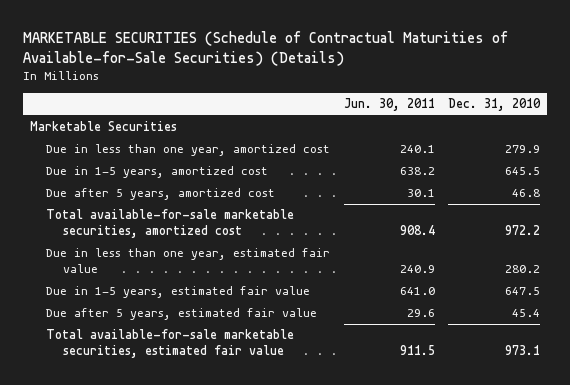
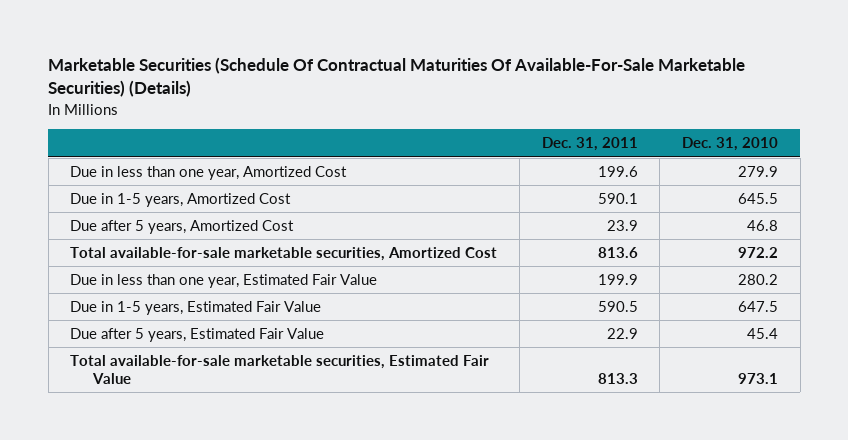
- MARKETABLE SECURITIES (Schedule of Contractual Maturities of Available-for-Sale Securities) (Details)
+ Marketable Securities (Schedule Of Contractual Maturities Of Available-For-Sale Marketable Securities) (Details)
- | Jun. 30, 2011 | Dec. 31, 2010
+ | Dec. 31, 2011 | Dec. 31, 2010
- Marketable Securities
- Due in less than one year, amortized cost | 240.1 | 279.9
- Due in 1-5 years, amortized cost | 638.2 | 645.5
- Due after 5 years, amortized cost | 30.1 | 46.8
- Total available-for-sale marketable securities, amortized cost | 908.4 | 972.2
- Due in less than one year, estimated fair value | 240.9 | 280.2
- Due in 1-5 years, estimated fair value | 641.0 | 647.5
- Due after 5 years, estimated fair value | 29.6 | 45.4
- Total available-for-sale marketable securities, estimated fair value | 911.5 | 973.1
+ Due in less than one year, Amortized Cost | 199.6 | 279.9
+ Due in 1-5 years, Amortized Cost | 590.1 | 645.5
+ Due after 5 years, Amortized Cost | 23.9 | 46.8
+ Total available-for-sale marketable securities, Amortized Cost | 813.6 | 972.2
+ Due in less than one year, Estimated Fair Value | 199.9 | 280.2
+ Due in 1-5 years, Estimated Fair Value | 590.5 | 647.5
+ Due after 5 years, Estimated Fair Value | 22.9 | 45.4
+ Total available-for-sale marketable securities, Estimated Fair Value | 813.3 | 973.1

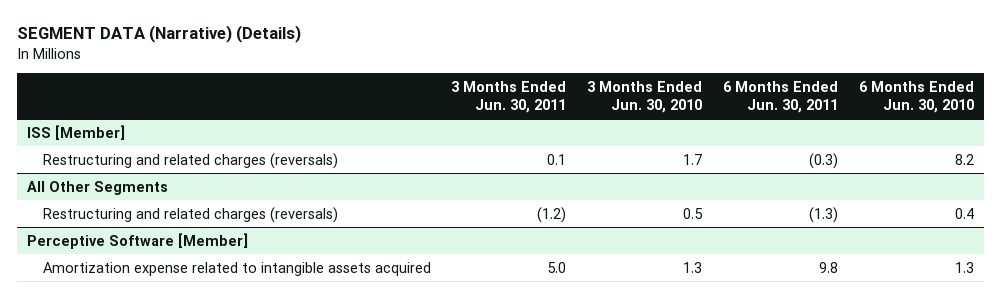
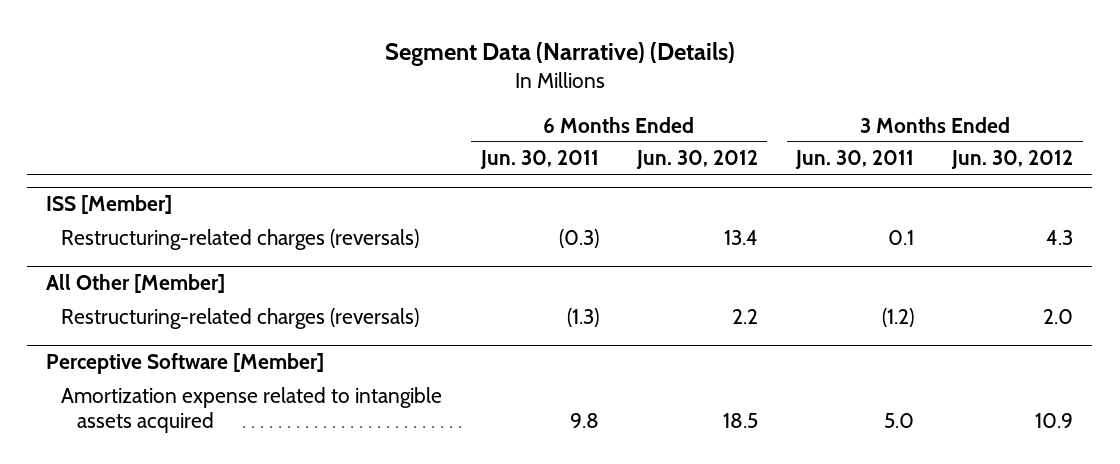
- SEGMENT DATA (Narrative) (Details)
+ Segment Data (Narrative) (Details)
- | 3 Months Ended Jun. 30, 2011 | 3 Months Ended Jun. 30, 2010 | 6 Months Ended Jun. 30, 2011 | 6 Months Ended Jun. 30, 2010
+ | 6 Months Ended Jun. 30, 2011 | 6 Months Ended Jun. 30, 2012 | 3 Months Ended Jun. 30, 2011 | 3 Months Ended Jun. 30, 2012
@ ISS [Member]
- Restructuring and related charges (reversals) | 0.1 | 1.7 | (0.3) | 8.2
- All Other Segments
- Restructuring and related charges (reversals) | (1.2) | 0.5 | (1.3) | 0.4
@ ISS [Member]
+ Restructuring-related charges (reversals) | (0.3) | 13.4 | 0.1 | 4.3
+ All Other [Member]
+ Restructuring-related charges (reversals) | (1.3) | 2.2 | (1.2) | 2.0

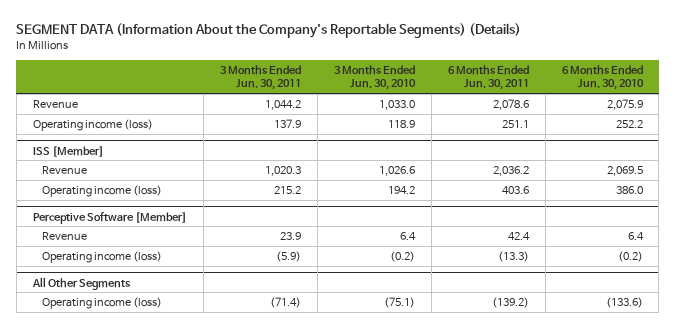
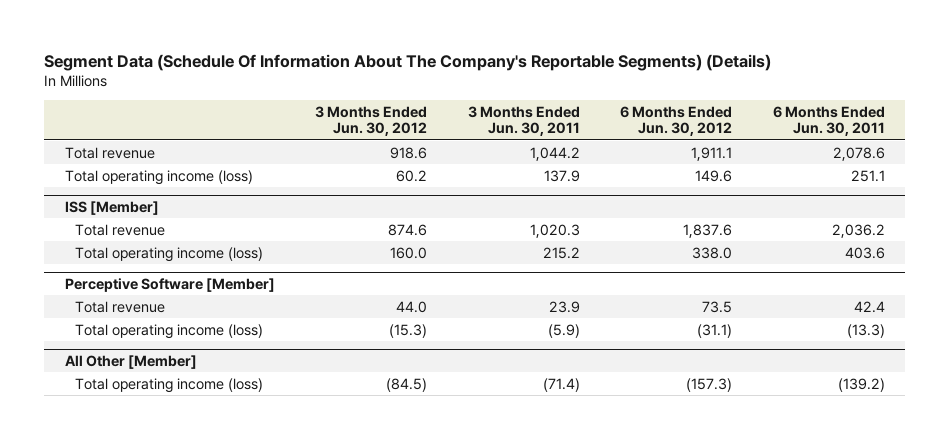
- SEGMENT DATA (Information About the Company's Reportable Segments) (Details)
+ Segment Data (Schedule Of Information About The Company's Reportable Segments) (Details)
- | 3 Months Ended Jun. 30, 2011 | 3 Months Ended Jun. 30, 2010 | 6 Months Ended Jun. 30, 2011 | 6 Months Ended Jun. 30, 2010
+ | 3 Months Ended Jun. 30, 2012 | 3 Months Ended Jun. 30, 2011 | 6 Months Ended Jun. 30, 2012 | 6 Months Ended Jun. 30, 2011
- Revenue | 1,044.2 | 1,033.0 | 2,078.6 | 2,075.9
- Operating income (loss) | 137.9 | 118.9 | 251.1 | 252.2
+ Total revenue | 918.6 | 1,044.2 | 1,911.1 | 2,078.6
+ Total operating income (loss) | 60.2 | 137.9 | 149.6 | 251.1
@ ISS [Member]
- Revenue | 1,020.3 | 1,026.6 | 2,036.2 | 2,069.5
- Operating income (loss) | 215.2 | 194.2 | 403.6 | 386.0
+ Total revenue | 874.6 | 1,020.3 | 1,837.6 | 2,036.2
+ Total operating income (loss) | 160.0 | 215.2 | 338.0 | 403.6
@ Perceptive Software [Member]
- Revenue | 23.9 | 6.4 | 42.4 | 6.4
- Operating income (loss) | (5.9) | (0.2) | (13.3) | (0.2)
- All Other Segments
- Operating income (loss) | (71.4) | (75.1) | (139.2) | (133.6)
@ Perceptive Software [Member]
+ Total revenue | 44.0 | 23.9 | 73.5 | 42.4
+ Total operating income (loss) | (15.3) | (5.9) | (31.1) | (13.3)
+ All Other [Member]
+ Total operating income (loss) | (84.5) | (71.4) | (157.3) | (139.2)

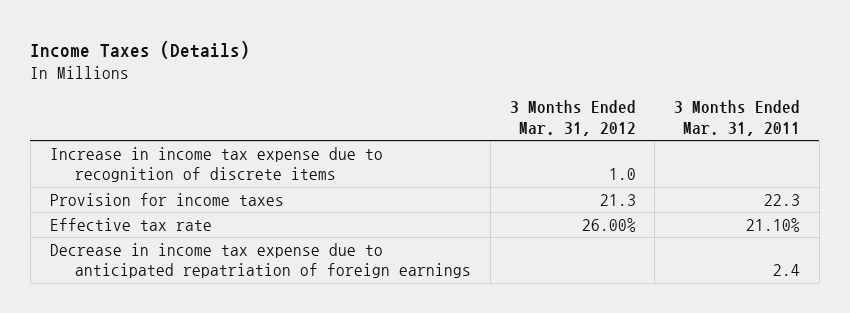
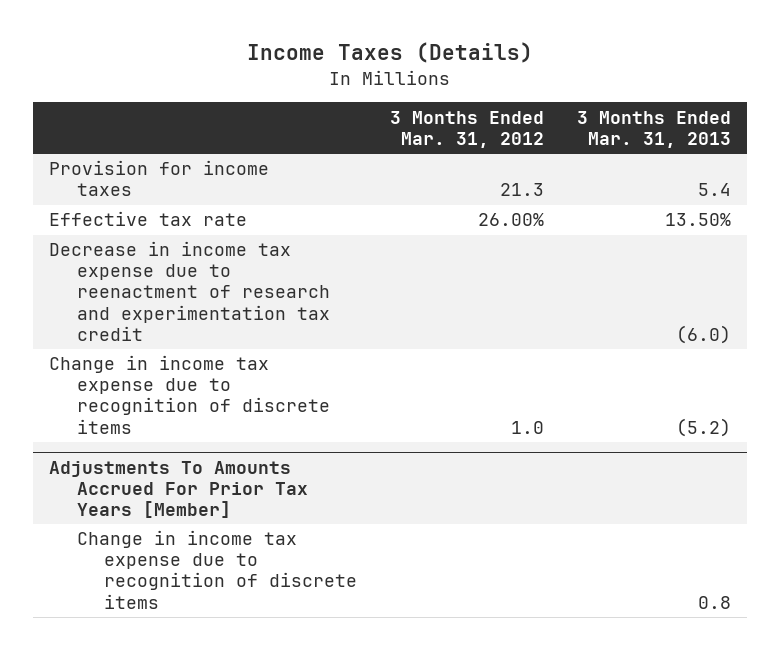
- | 3 Months Ended Mar. 31, 2012 | 3 Months Ended Mar. 31, 2011
+ | 3 Months Ended Mar. 31, 2012 | 3 Months Ended Mar. 31, 2013
- Increase in income tax expense due to recognition of discrete items | 1.0 |
- Decrease in income tax expense due to anticipated repatriation of foreign earnings | | 2.4
+ Decrease in income tax expense due to reenactment of research and experimentation tax credit | | (6.0)
+ Change in income tax expense due to recognition of discrete items | 1.0 | (5.2)
+ Adjustments To Amounts Accrued For Prior Tax Years [Member]
+ Change in income tax expense due to recognition of discrete items | | 0.8

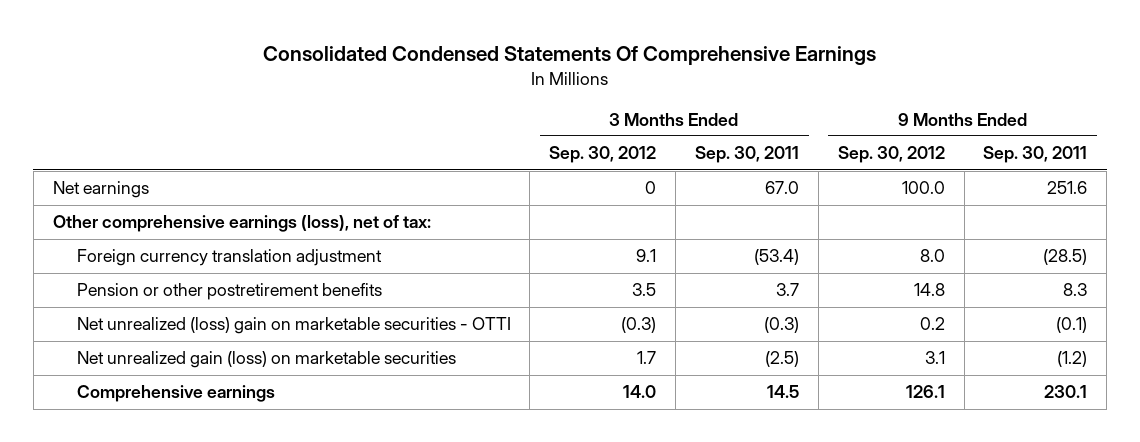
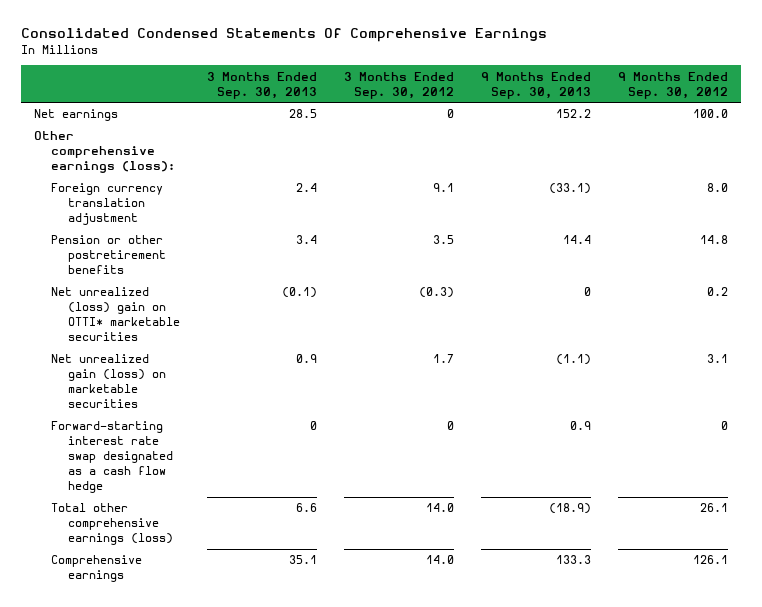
- | 3 Months Ended Sep. 30, 2012 | 3 Months Ended Sep. 30, 2011 | 9 Months Ended Sep. 30, 2012 | 9 Months Ended Sep. 30, 2011
+ | 3 Months Ended Sep. 30, 2013 | 3 Months Ended Sep. 30, 2012 | 9 Months Ended Sep. 30, 2013 | 9 Months Ended Sep. 30, 2012
- Other comprehensive earnings (loss), net of tax:
+ Other comprehensive earnings (loss):
- Net unrealized (loss) gain on marketable securities - OTTI | (0.3) | (0.3) | 0.2 | (0.1)
+ Net unrealized (loss) gain on OTTI* marketable securities | (0.1) | (0.3) | 0 | 0.2
+ Forward-starting interest rate swap designated as a cash flow hedge | 0 | 0 | 0.9 | 0
+ Total other comprehensive earnings (loss) | 6.6 | 14.0 | (18.9) | 26.1

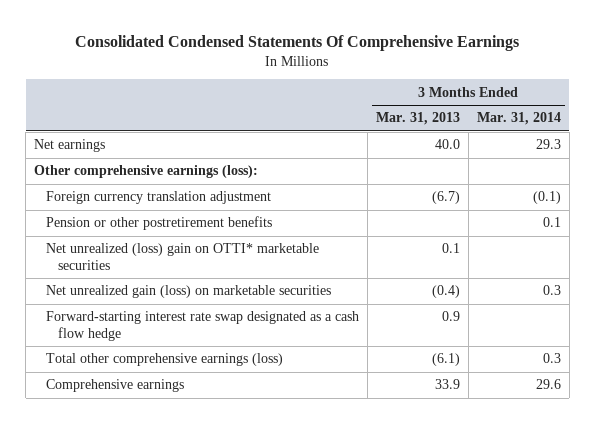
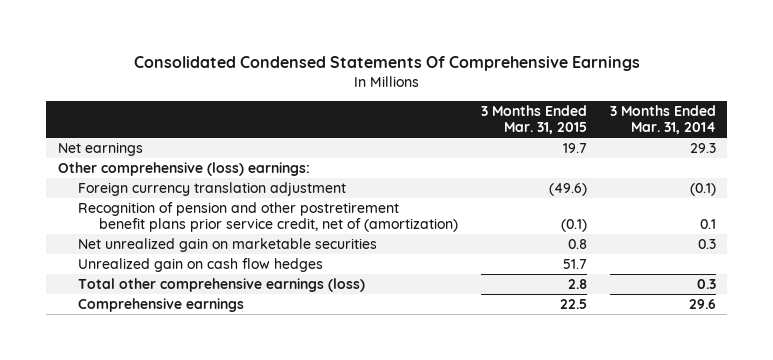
- | 3 Months Ended Mar. 31, 2013 | 3 Months Ended Mar. 31, 2014
+ | 3 Months Ended Mar. 31, 2015 | 3 Months Ended Mar. 31, 2014
- Other comprehensive earnings (loss):
+ Other comprehensive (loss) earnings:
- Pension or other postretirement benefits | | 0.1
- Net unrealized (loss) gain on OTTI* marketable securities | 0.1 |
- Net unrealized gain (loss) on marketable securities | (0.4) | 0.3
- Forward-starting interest rate swap designated as a cash flow hedge | 0.9 |
+ Recognition of pension and other postretirement benefit plans prior service credit, net of (amortization) | (0.1) | 0.1
+ Net unrealized gain on marketable securities | 0.8 | 0.3
+ Unrealized gain on cash flow hedges | 51.7 |

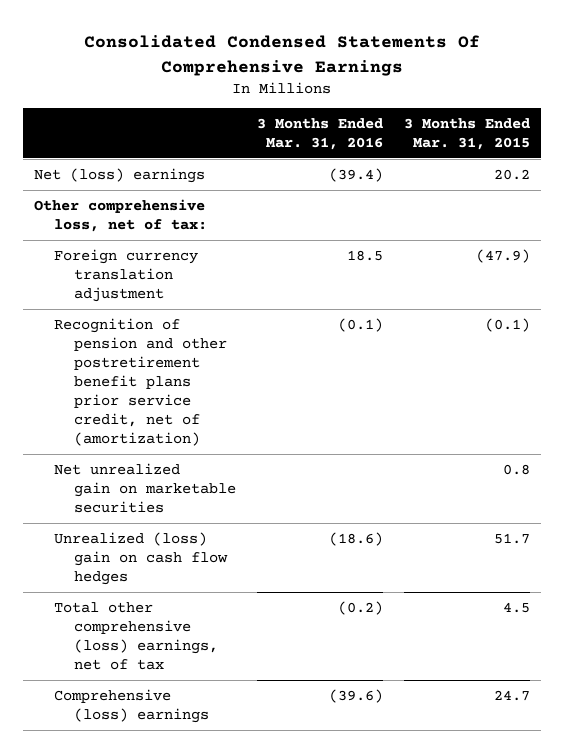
- | 3 Months Ended Mar. 31, 2015 | 3 Months Ended Mar. 31, 2014
+ | 3 Months Ended Mar. 31, 2016 | 3 Months Ended Mar. 31, 2015
- Net earnings | 19.7 | 29.3
- Other comprehensive (loss) earnings:
- Foreign currency translation adjustment | (49.6) | (0.1)
+ Net (loss) earnings | (39.4) | 20.2
+ Other comprehensive loss, net of tax:
+ Foreign currency translation adjustment | 18.5 | (47.9)
- Unrealized gain on cash flow hedges | 51.7 |
- Total other comprehensive earnings (loss) | 2.8 | 0.3
- Comprehensive earnings | 22.5 | 29.6
+ Unrealized (loss) gain on cash flow hedges | (18.6) | 51.7
+ Total other comprehensive (loss) earnings, net of tax | (0.2) | 4.5
+ Comprehensive (loss) earnings | (39.6) | 24.7

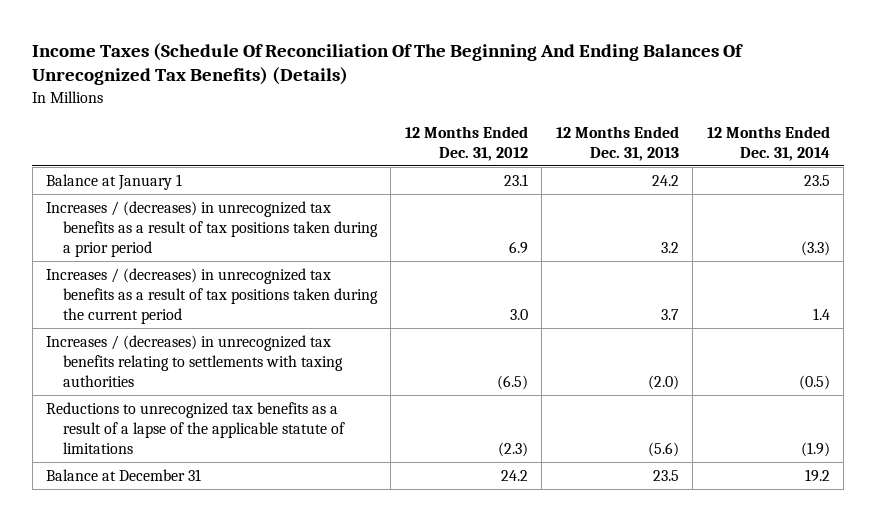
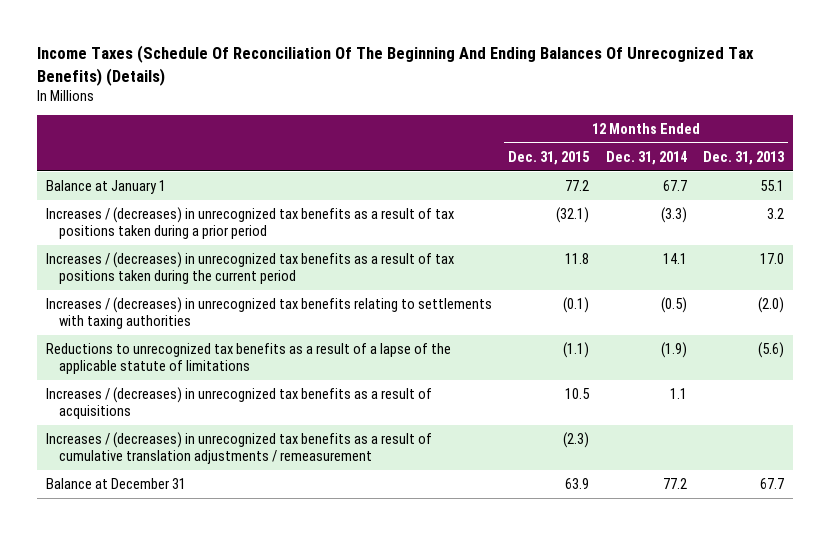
- | 12 Months Ended Dec. 31, 2012 | 12 Months Ended Dec. 31, 2013 | 12 Months Ended Dec. 31, 2014
+ | 12 Months Ended Dec. 31, 2015 | 12 Months Ended Dec. 31, 2014 | 12 Months Ended Dec. 31, 2013
- Balance at January 1 | 23.1 | 24.2 | 23.5
+ Balance at January 1 | 77.2 | 67.7 | 55.1
- Increases / (decreases) in unrecognized tax benefits as a result of tax positions taken during the current period | 3.0 | 3.7 | 1.4
+ Increases / (decreases) in unrecognized tax benefits as a result of tax positions taken during the current period | 11.8 | 14.1 | 17.0
- Balance at December 31 | 24.2 | 23.5 | 19.2
+ Increases / (decreases) in unrecognized tax benefits as a result of acquisitions | 10.5 | 1.1 |
+ Increases / (decreases) in unrecognized tax benefits as a result of cumulative translation adjustments / remeasurement | (2.3) | |
+ Balance at December 31 | 63.9 | 77.2 | 67.7

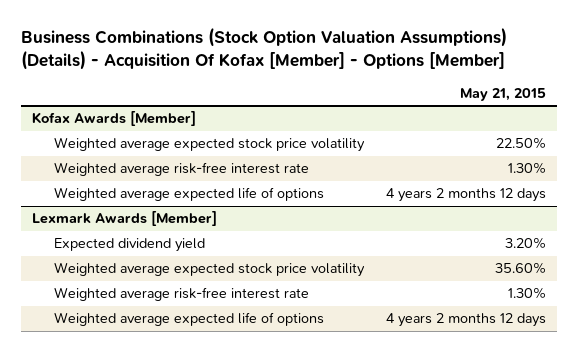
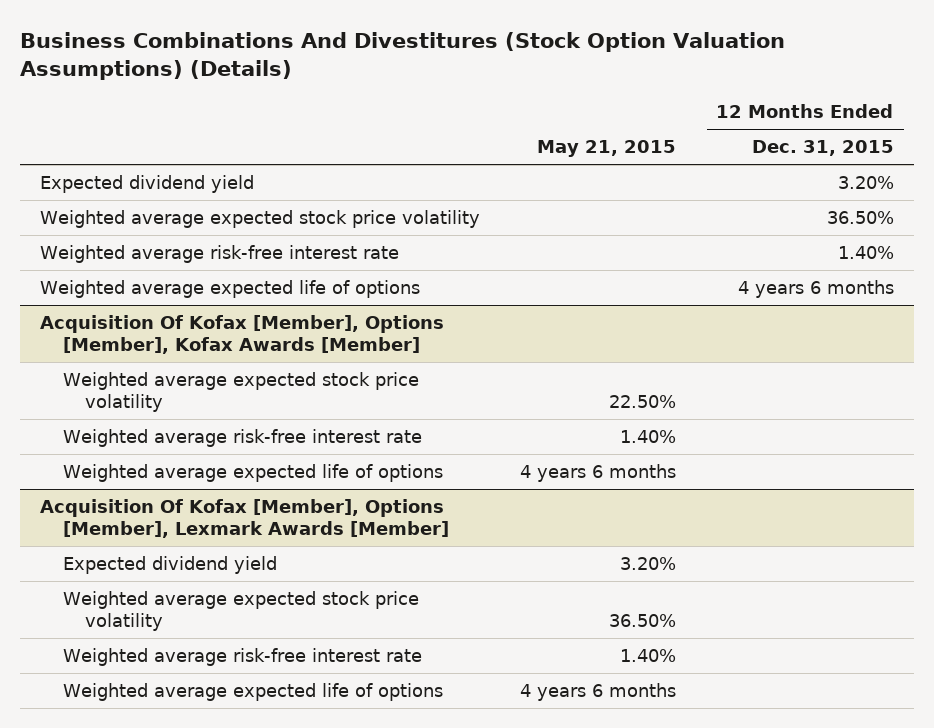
- Business Combinations (Stock Option Valuation Assumptions) (Details) - Acquisition Of Kofax [Member] - Options [Member]
+ Business Combinations And Divestitures (Stock Option Valuation Assumptions) (Details)
- | May 21, 2015
+ | May 21, 2015 | 12 Months Ended Dec. 31, 2015
- Kofax Awards [Member]
+ Expected dividend yield | | 3.20%
+ Weighted average expected stock price volatility | | 36.50%
+ Weighted average risk-free interest rate | | 1.40%
+ Weighted average expected life of options | | 4 years 6 months
+ Acquisition Of Kofax [Member], Options [Member], Kofax Awards [Member]
- Weighted average risk-free interest rate | 1.30%
- Weighted average expected life of options | 4 years 2 months 12 days
- Lexmark Awards [Member]
+ Weighted average risk-free interest rate | 1.40% |
+ Weighted average expected life of options | 4 years 6 months |
+ Acquisition Of Kofax [Member], Options [Member], Lexmark Awards [Member]
- Weighted average expected stock price volatility | 35.60%
- Weighted average risk-free interest rate | 1.30%
- Weighted average expected life of options | 4 years 2 months 12 days
+ Weighted average expected stock price volatility | 36.50% |
+ Weighted average risk-free interest rate | 1.40% |
+ Weighted average expected life of options | 4 years 6 months |

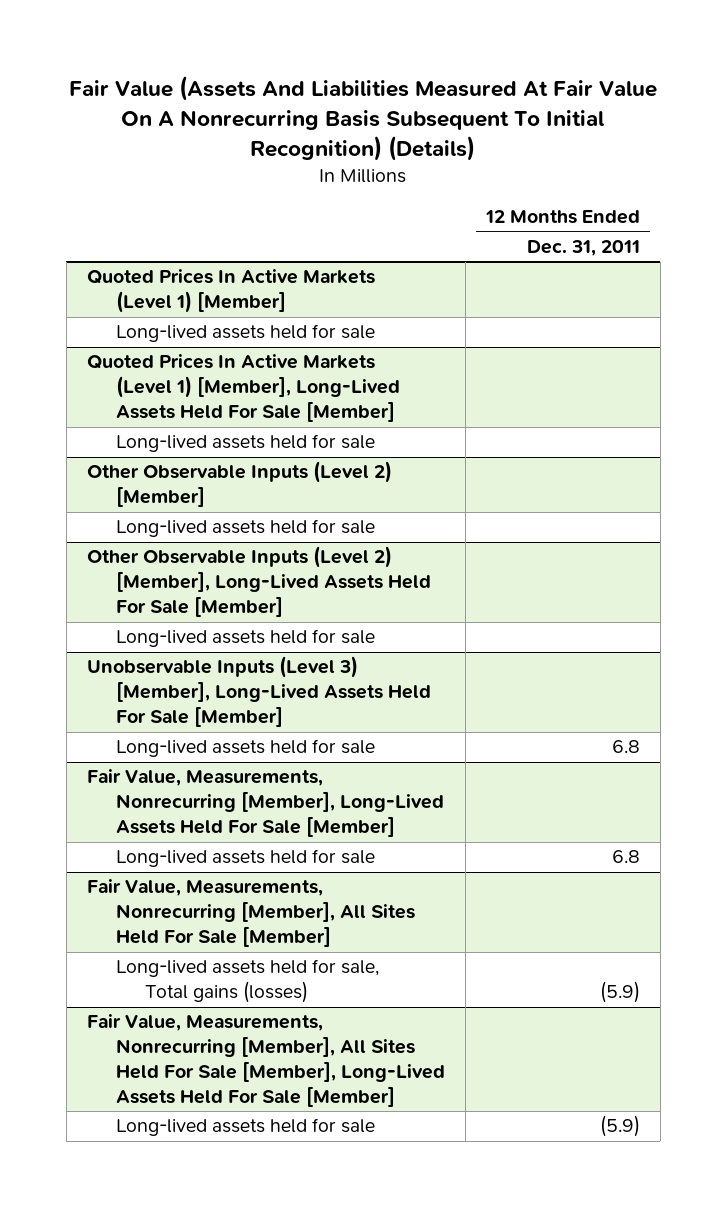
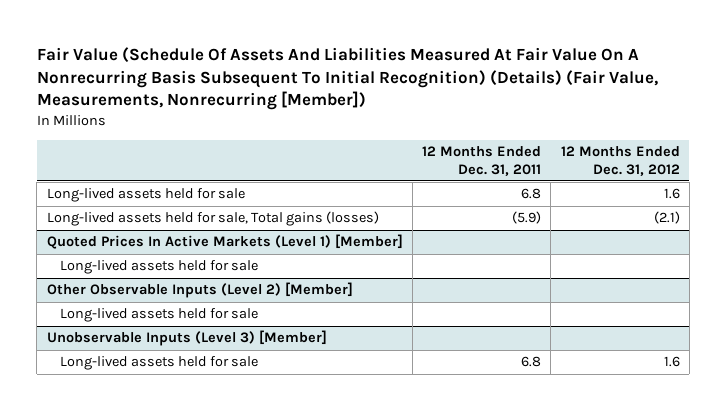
- Fair Value (Assets And Liabilities Measured At Fair Value On A Nonrecurring Basis Subsequent To Initial Recognition) (Details)
+ Fair Value (Schedule Of Assets And Liabilities Measured At Fair Value On A Nonrecurring Basis Subsequent To Initial Recognition) (Details) (Fair Value, Measurements, Nonrecurring [Member])
- | 12 Months Ended Dec. 31, 2011
+ | 12 Months Ended Dec. 31, 2011 | 12 Months Ended Dec. 31, 2012
+ Long-lived assets held for sale | 6.8 | 1.6
+ Long-lived assets held for sale, Total gains (losses) | (5.9) | (2.1)
- Quoted Prices In Active Markets (Level 1) [Member], Long-Lived Assets Held For Sale [Member]
- Long-lived assets held for sale
- Other Observable Inputs (Level 2) [Member], Long-Lived Assets Held For Sale [Member]
- Long-lived assets held for sale
- Unobservable Inputs (Level 3) [Member], Long-Lived Assets Held For Sale [Member]
- Long-lived assets held for sale | 6.8
- Fair Value, Measurements, Nonrecurring [Member], Long-Lived Assets Held For Sale [Member]
+ Unobservable Inputs (Level 3) [Member]
- Fair Value, Measurements, Nonrecurring [Member], All Sites Held For Sale [Member]
- Long-lived assets held for sale, Total gains (losses) | (5.9)
- Fair Value, Measurements, Nonrecurring [Member], All Sites Held For Sale [Member], Long-Lived Assets Held For Sale [Member]
- Long-lived assets held for sale | (5.9)

